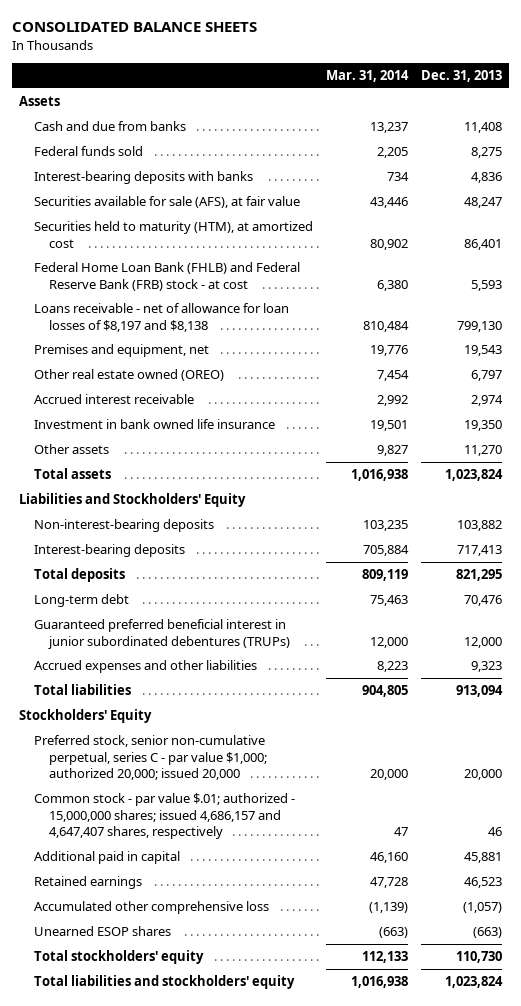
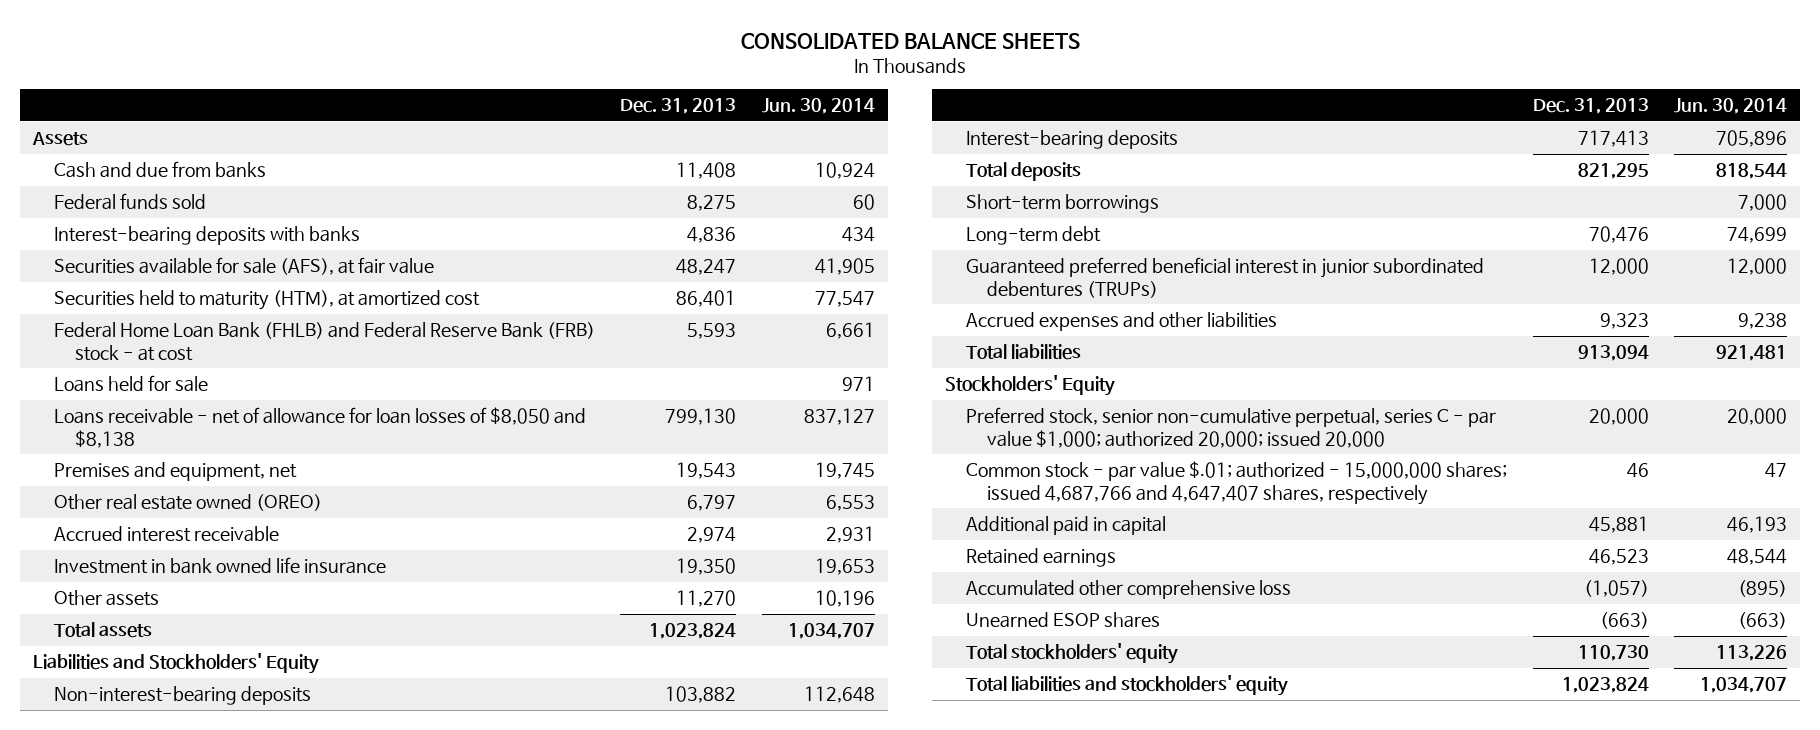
- | Mar. 31, 2014 | Dec. 31, 2013
+ | Dec. 31, 2013 | Jun. 30, 2014
- Loans receivable - net of allowance for loan losses of $8,197 and $8,138 | 810,484 | 799,130
+ Loans held for sale | | 971
+ Loans receivable - net of allowance for loan losses of $8,050 and $8,138 | 799,130 | 837,127
+ Short-term borrowings | | 7,000
- Common stock - par value $.01; authorized - 15,000,000 shares; issued 4,686,157 and 4,647,407 shares, respectively | 47 | 46
+ Common stock - par value $.01; authorized - 15,000,000 shares; issued 4,687,766 and 4,647,407 shares, respectively | 46 | 47

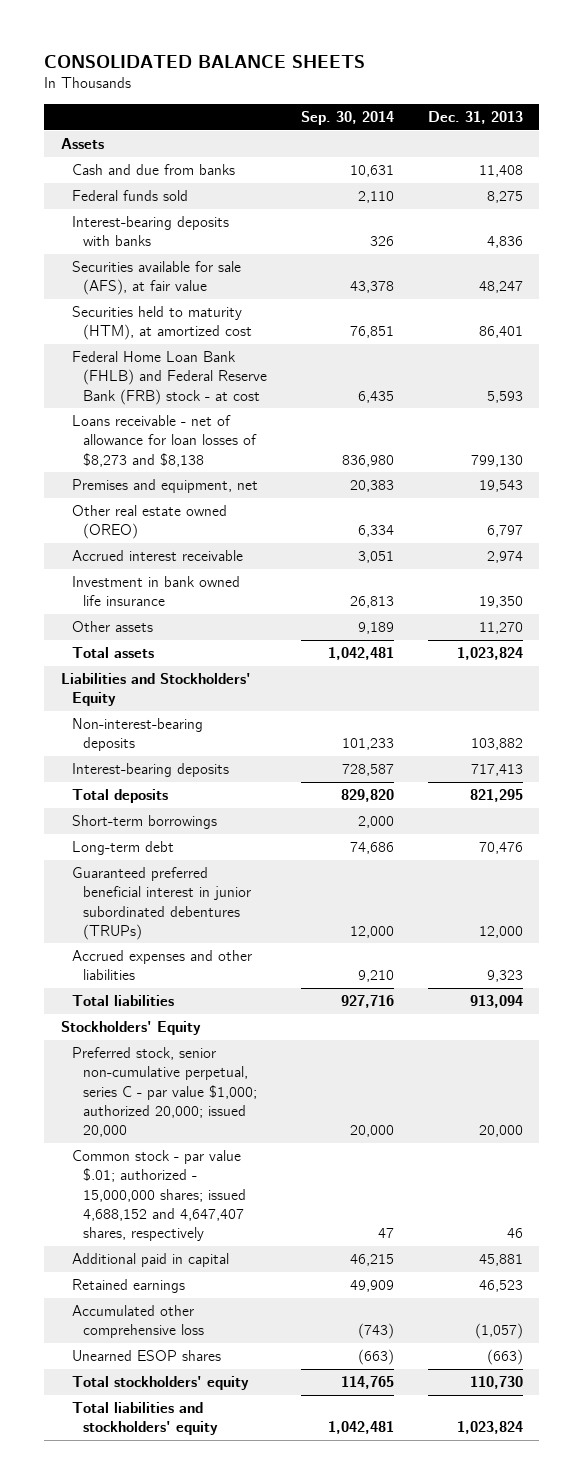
- | Dec. 31, 2013 | Jun. 30, 2014
+ | Sep. 30, 2014 | Dec. 31, 2013
- Loans held for sale | | 971
- Loans receivable - net of allowance for loan losses of $8,050 and $8,138 | 799,130 | 837,127
+ Loans receivable - net of allowance for loan losses of $8,273 and $8,138 | 836,980 | 799,130
- Common stock - par value $.01; authorized - 15,000,000 shares; issued 4,687,766 and 4,647,407 shares, respectively | 46 | 47
+ Common stock - par value $.01; authorized - 15,000,000 shares; issued 4,688,152 and 4,647,407 shares, respectively | 47 | 46

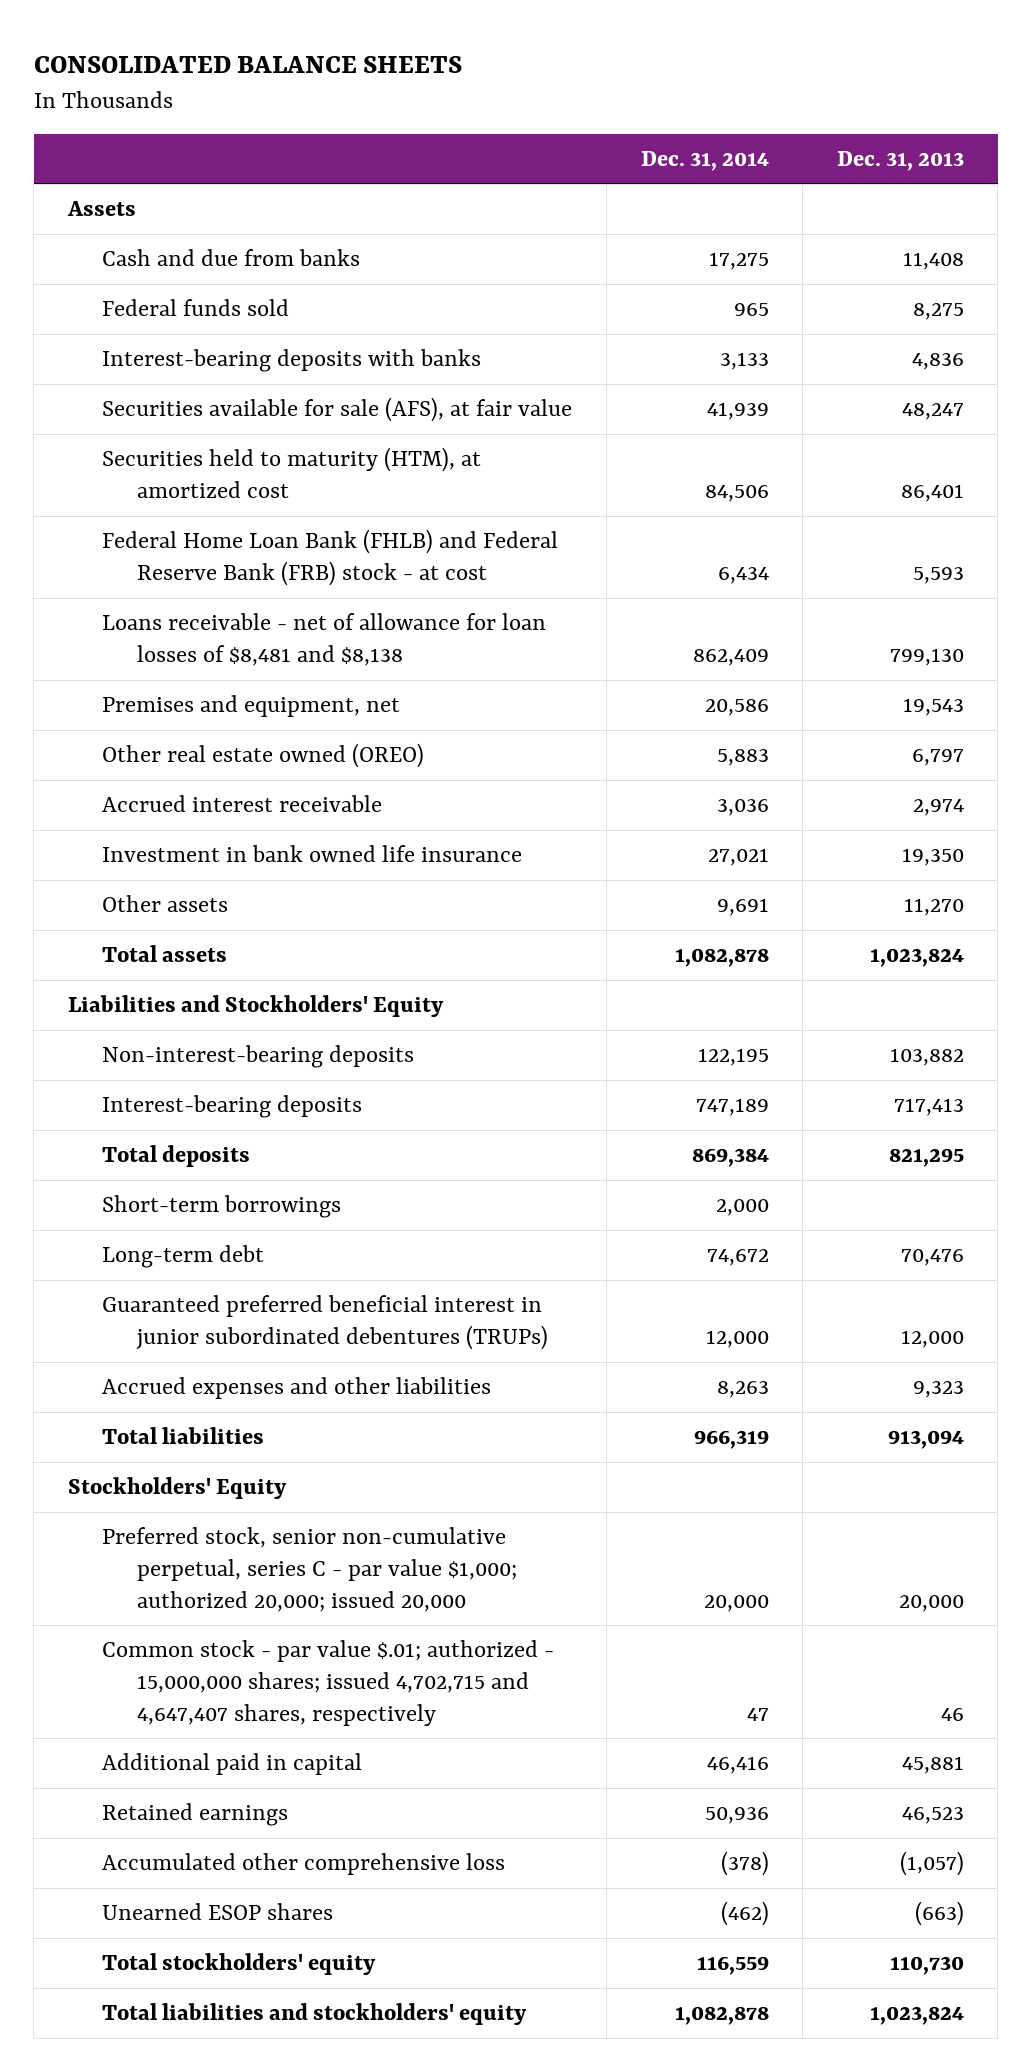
- | Sep. 30, 2014 | Dec. 31, 2013
+ | Dec. 31, 2014 | Dec. 31, 2013
- Loans receivable - net of allowance for loan losses of $8,273 and $8,138 | 836,980 | 799,130
+ Loans receivable - net of allowance for loan losses of $8,481 and $8,138 | 862,409 | 799,130
- Common stock - par value $.01; authorized - 15,000,000 shares; issued 4,688,152 and 4,647,407 shares, respectively | 47 | 46
+ Common stock - par value $.01; authorized - 15,000,000 shares; issued 4,702,715 and 4,647,407 shares, respectively | 47 | 46

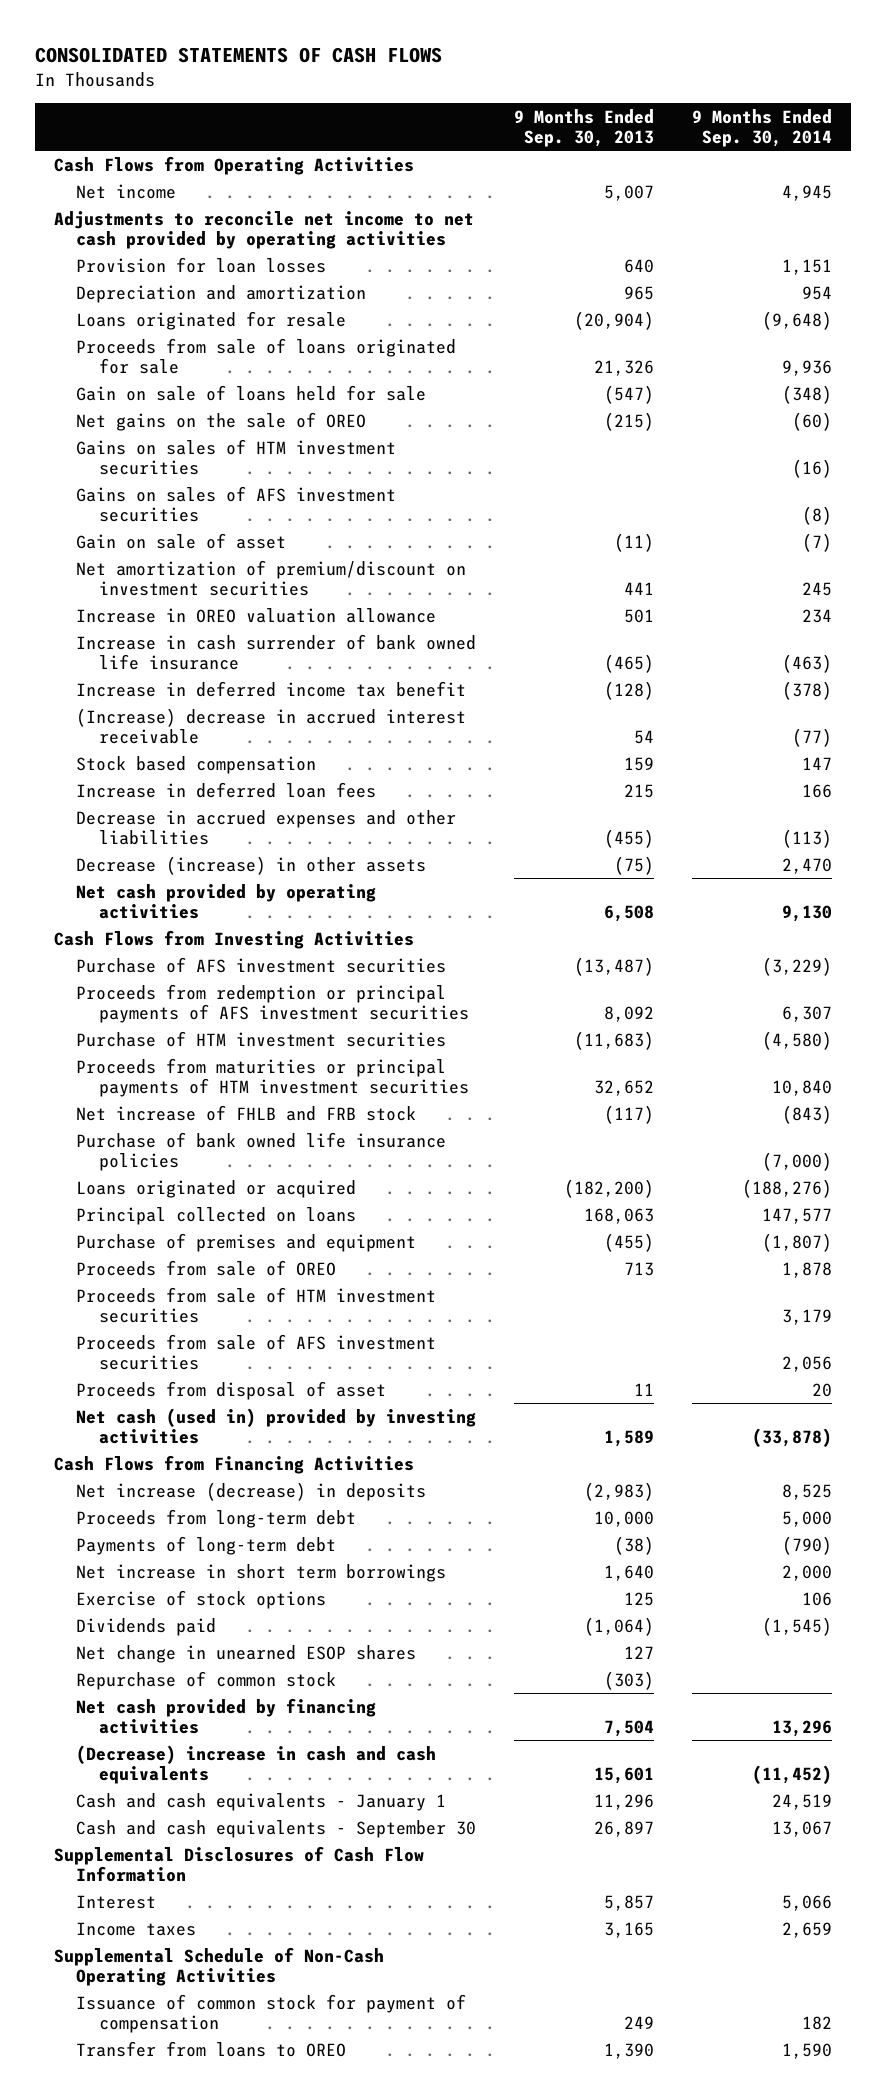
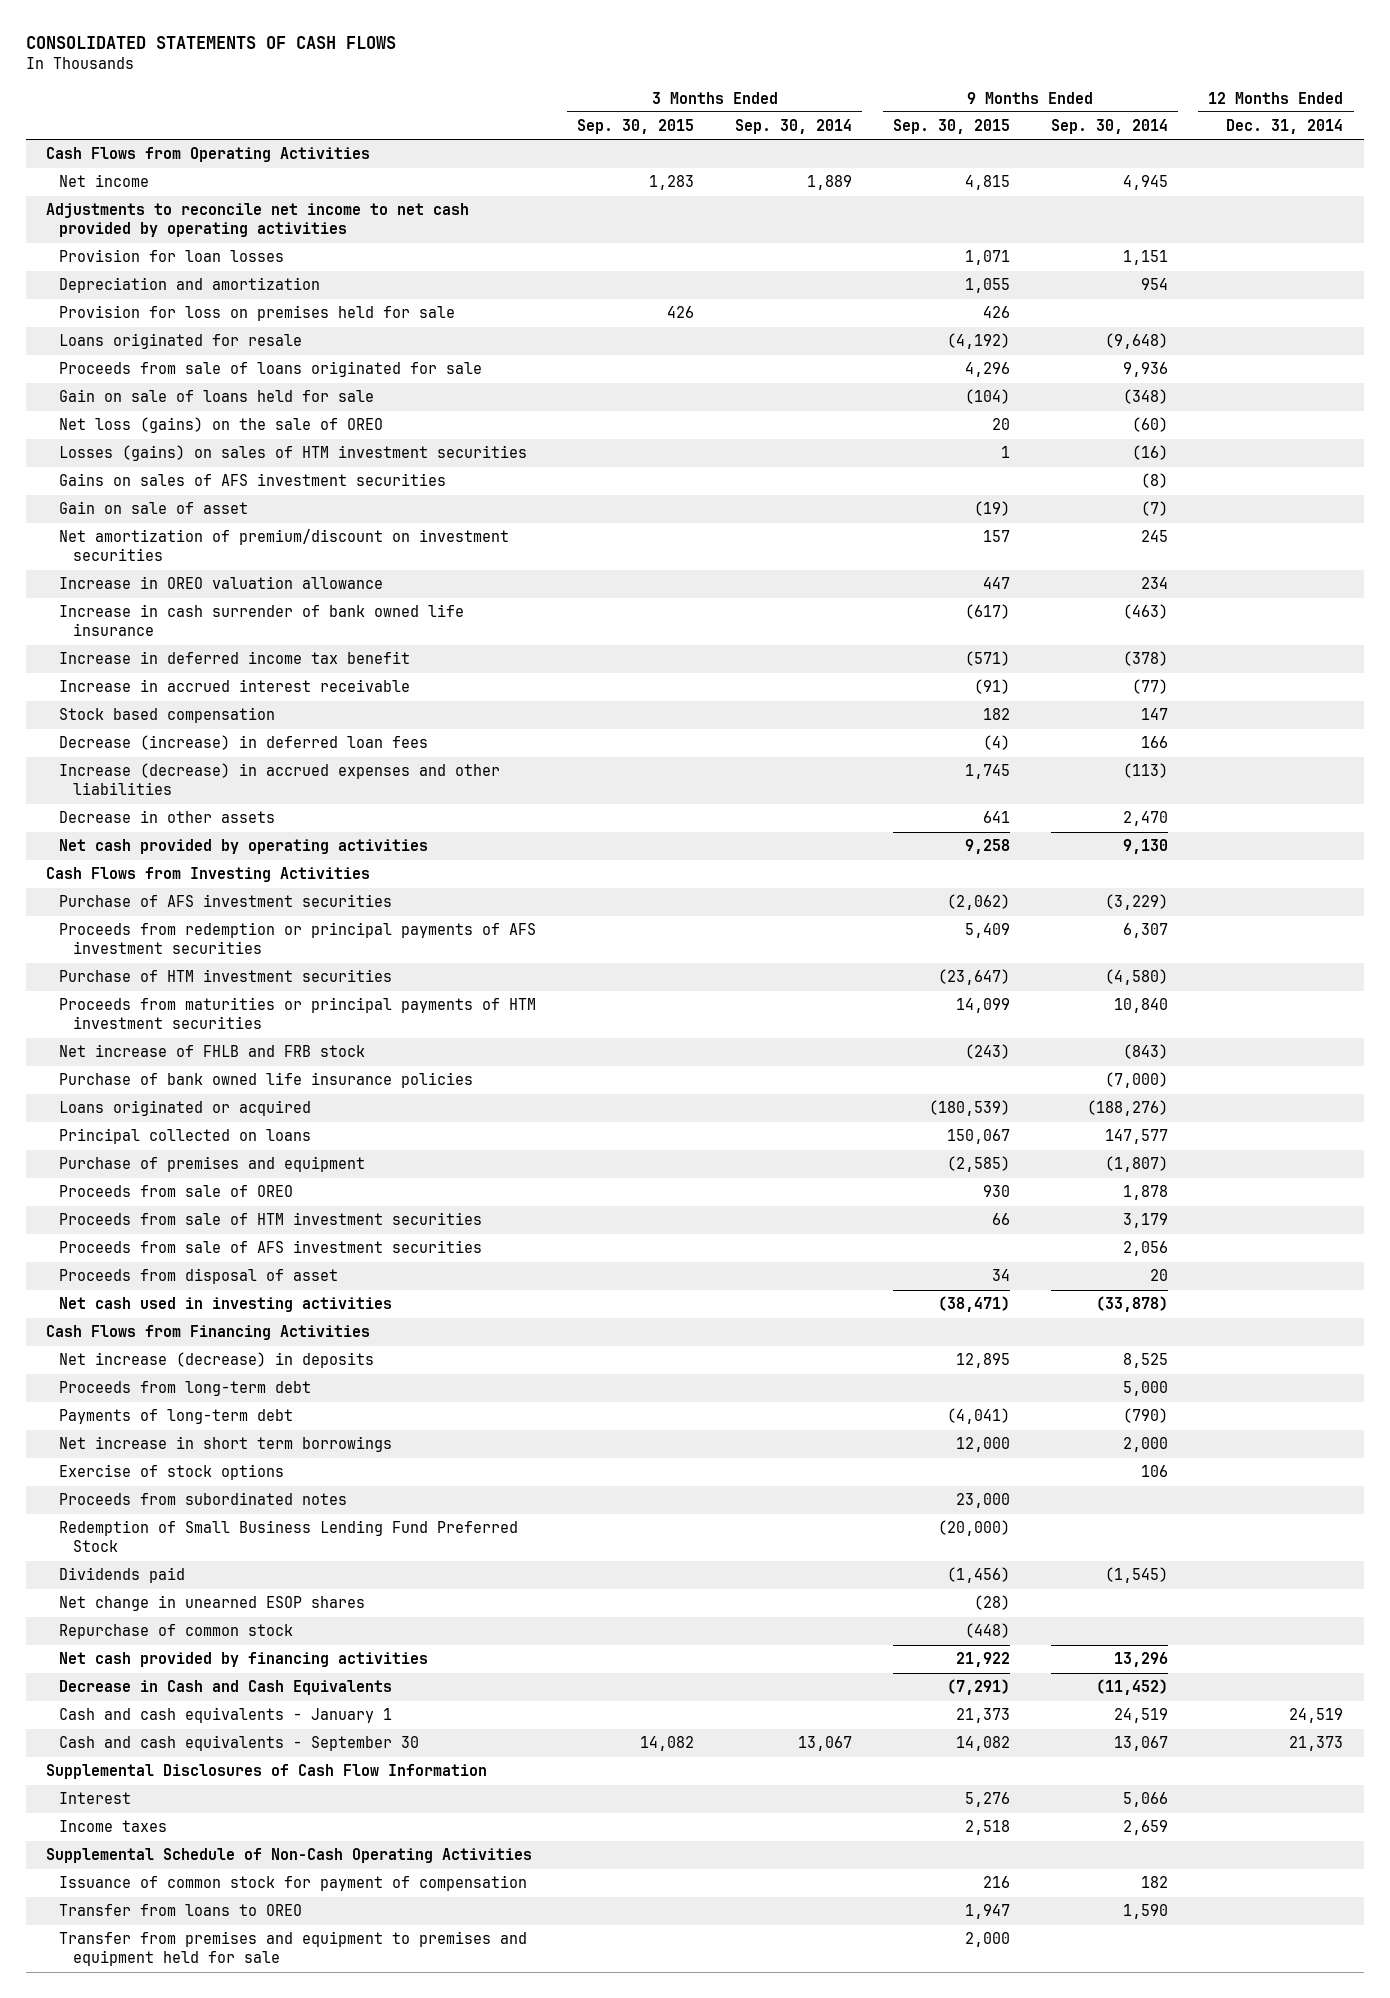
- | 9 Months Ended Sep. 30, 2013 | 9 Months Ended Sep. 30, 2014
+ | 3 Months Ended Sep. 30, 2015 | 3 Months Ended Sep. 30, 2014 | 9 Months Ended Sep. 30, 2015 | 9 Months Ended Sep. 30, 2014 | 12 Months Ended Dec. 31, 2014
+ Provision for loss on premises held for sale | 426 | | 426 | |
- Net gains on the sale of OREO | (215) | (60)
- Gains on sales of HTM investment securities | | (16)
+ Net loss (gains) on the sale of OREO | | | 20 | (60) |
+ Losses (gains) on sales of HTM investment securities | | | 1 | (16) |
- (Increase) decrease in accrued interest receivable | 54 | (77)
+ Increase in accrued interest receivable | | | (91) | (77) |
- Increase in deferred loan fees | 215 | 166
- Decrease in accrued expenses and other liabilities | (455) | (113)
- Decrease (increase) in other assets | (75) | 2,470
+ Decrease (increase) in deferred loan fees | | | (4) | 166 |
+ Increase (decrease) in accrued expenses and other liabilities | | | 1,745 | (113) |
+ Decrease in other assets | | | 641 | 2,470 |
- Net cash (used in) provided by investing activities | 1,589 | (33,878)
+ Net cash used in investing activities | | | (38,471) | (33,878) |
+ Proceeds from subordinated notes | | | 23,000 | |
+ Redemption of Small Business Lending Fund Preferred Stock | | | (20,000) | |
- (Decrease) increase in cash and cash equivalents | 15,601 | (11,452)
+ Decrease in Cash and Cash Equivalents | | | (7,291) | (11,452) |
+ Transfer from premises and equipment to premises and equipment held for sale | | | 2,000 | |

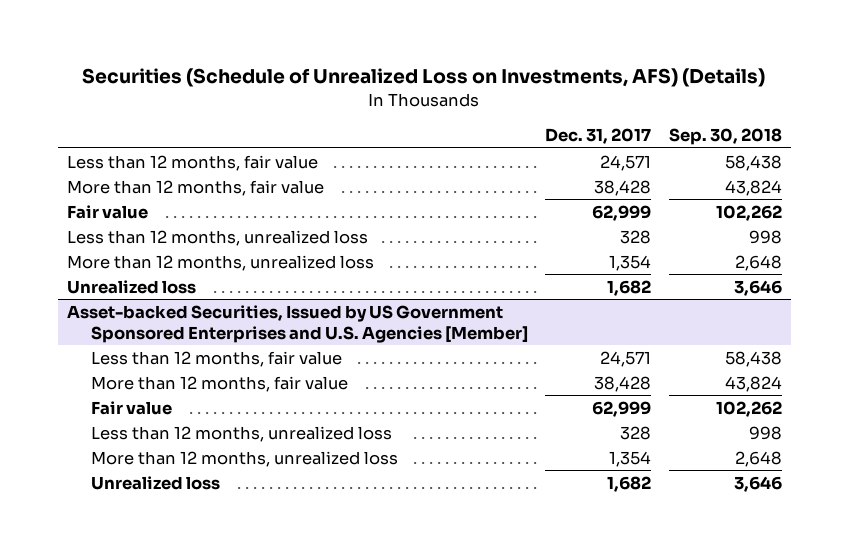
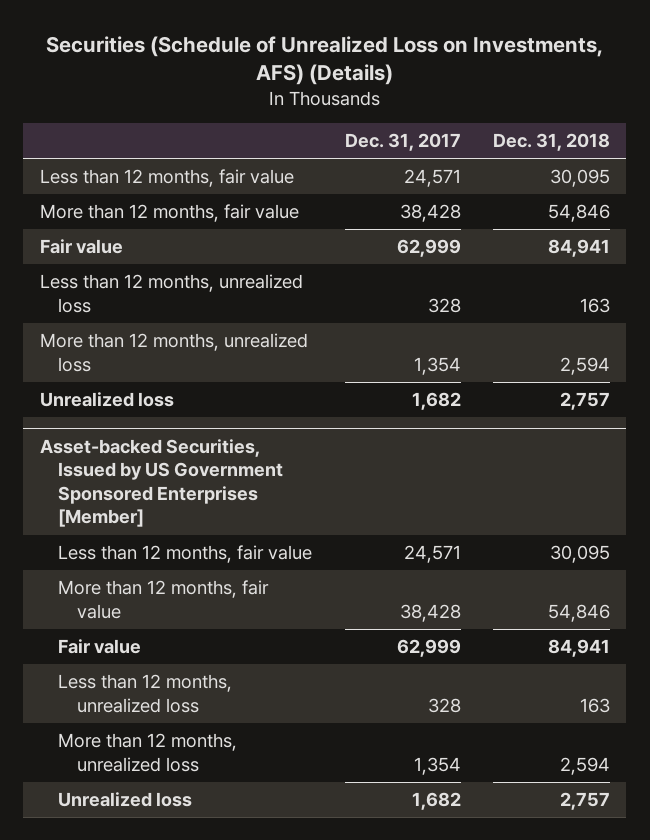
- | Dec. 31, 2017 | Sep. 30, 2018
+ | Dec. 31, 2017 | Dec. 31, 2018
- Asset-backed Securities, Issued by US Government Sponsored Enterprises and U.S. Agencies [Member]
+ Asset-backed Securities, Issued by US Government Sponsored Enterprises [Member]

